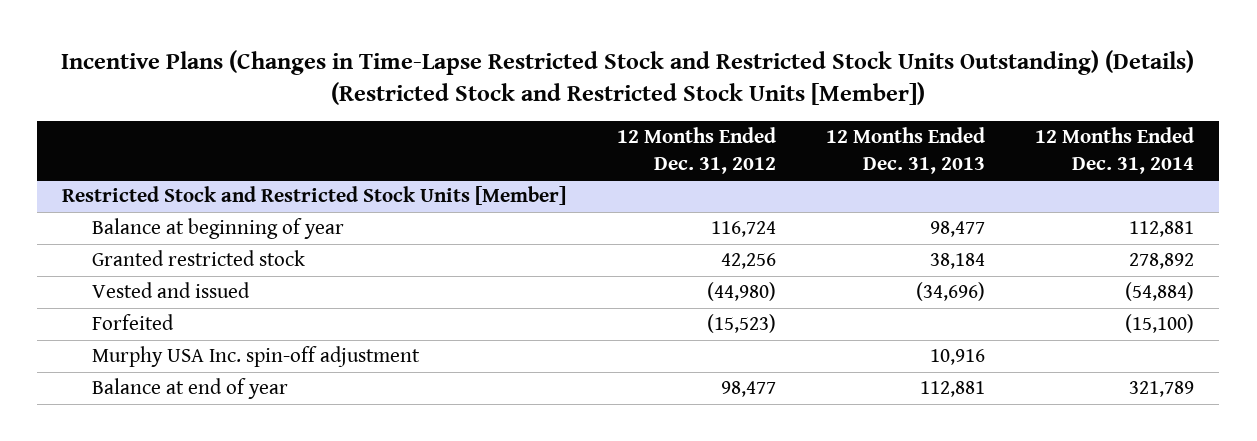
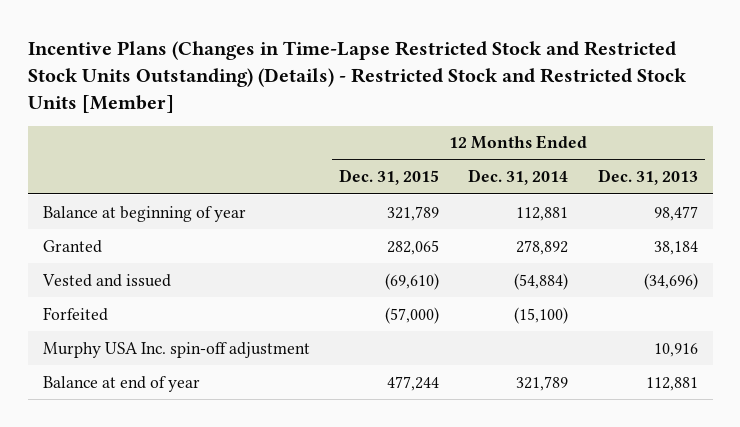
- Incentive Plans (Changes in Time-Lapse Restricted Stock and Restricted Stock Units Outstanding) (Details) (Restricted Stock and Restricted Stock Units [Member])
+ Incentive Plans (Changes in Time-Lapse Restricted Stock and Restricted Stock Units Outstanding) (Details) - Restricted Stock and Restricted Stock Units [Member]
- | 12 Months Ended Dec. 31, 2012 | 12 Months Ended Dec. 31, 2013 | 12 Months Ended Dec. 31, 2014
+ | 12 Months Ended Dec. 31, 2015 | 12 Months Ended Dec. 31, 2014 | 12 Months Ended Dec. 31, 2013
- Restricted Stock and Restricted Stock Units [Member]
- Granted restricted stock | 42,256 | 38,184 | 278,892
+ Granted | 282,065 | 278,892 | 38,184

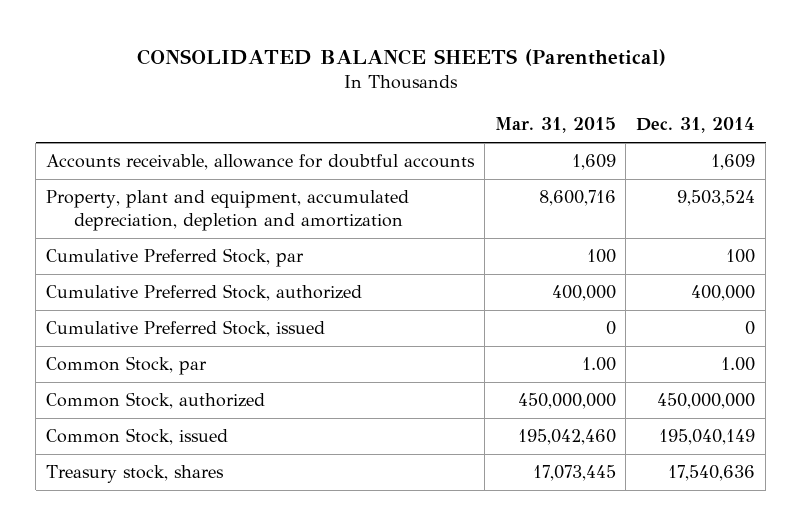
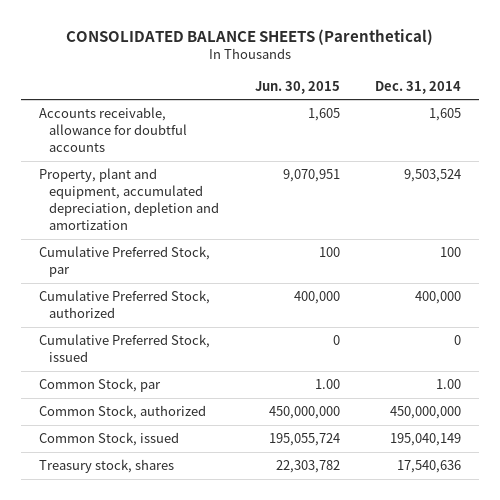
- | Mar. 31, 2015 | Dec. 31, 2014
+ | Jun. 30, 2015 | Dec. 31, 2014
- Accounts receivable, allowance for doubtful accounts | 1,609 | 1,609
+ Accounts receivable, allowance for doubtful accounts | 1,605 | 1,605

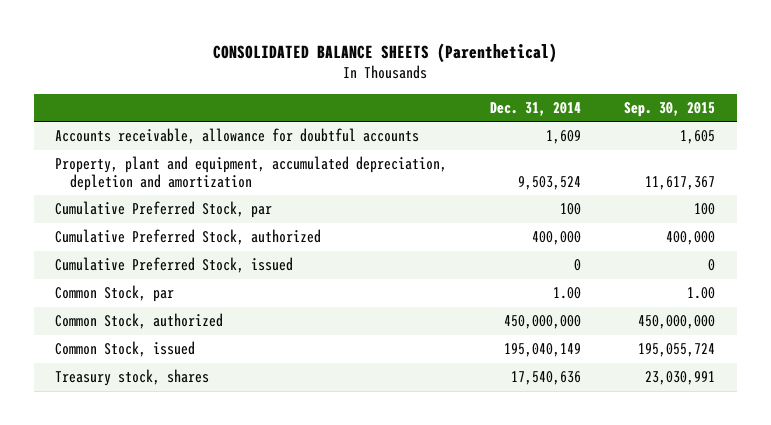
- | Jun. 30, 2015 | Dec. 31, 2014
+ | Dec. 31, 2014 | Sep. 30, 2015
- Accounts receivable, allowance for doubtful accounts | 1,605 | 1,605
+ Accounts receivable, allowance for doubtful accounts | 1,609 | 1,605

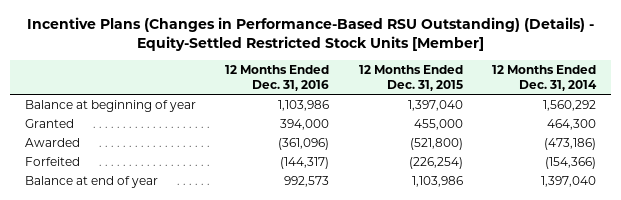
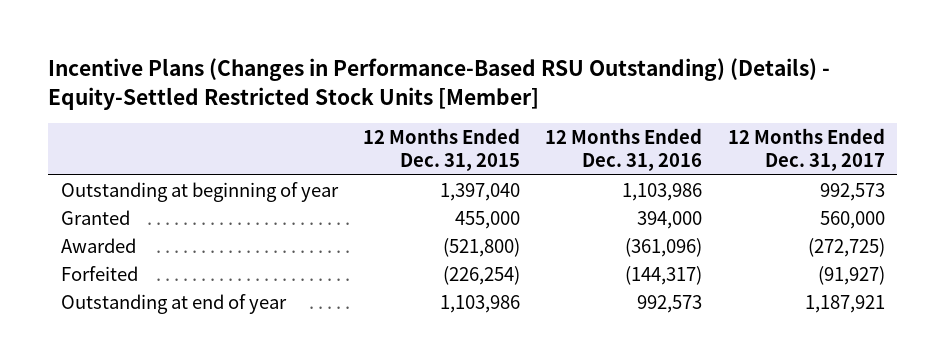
- | 12 Months Ended Dec. 31, 2016 | 12 Months Ended Dec. 31, 2015 | 12 Months Ended Dec. 31, 2014
+ | 12 Months Ended Dec. 31, 2015 | 12 Months Ended Dec. 31, 2016 | 12 Months Ended Dec. 31, 2017
- Balance at beginning of year | 1,103,986 | 1,397,040 | 1,560,292
+ Outstanding at beginning of year | 1,397,040 | 1,103,986 | 992,573
- Balance at end of year | 992,573 | 1,103,986 | 1,397,040
+ Outstanding at end of year | 1,103,986 | 992,573 | 1,187,921

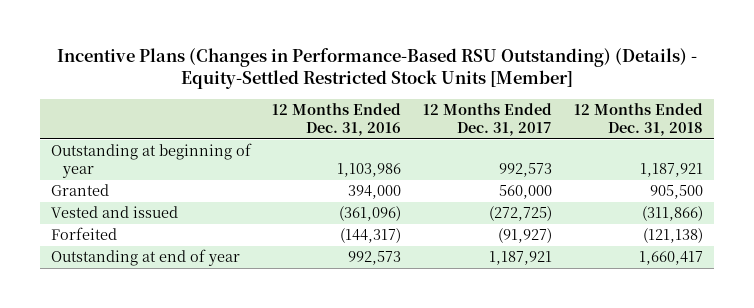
- | 12 Months Ended Dec. 31, 2015 | 12 Months Ended Dec. 31, 2016 | 12 Months Ended Dec. 31, 2017
+ | 12 Months Ended Dec. 31, 2016 | 12 Months Ended Dec. 31, 2017 | 12 Months Ended Dec. 31, 2018
- Awarded | (521,800) | (361,096) | (272,725)
+ Vested and issued | (361,096) | (272,725) | (311,866)

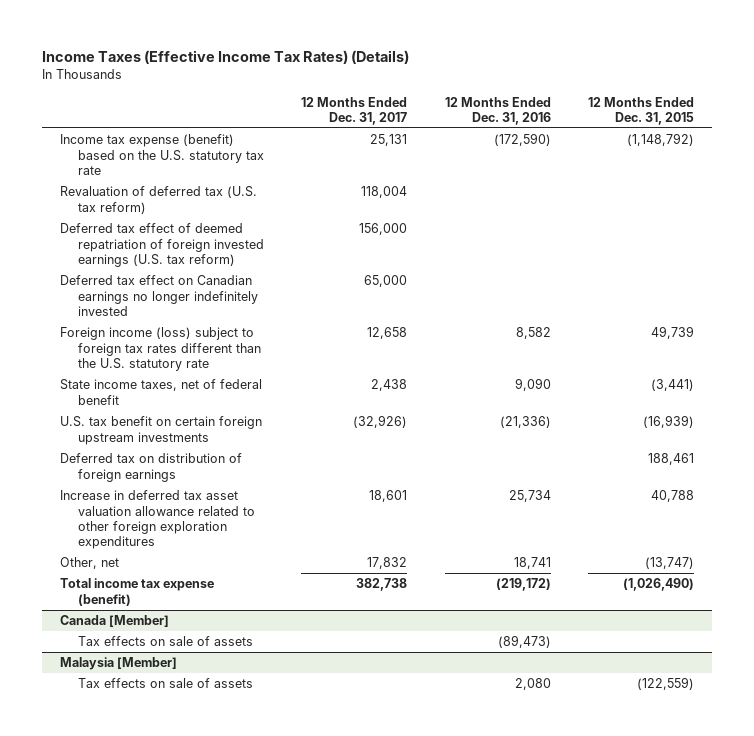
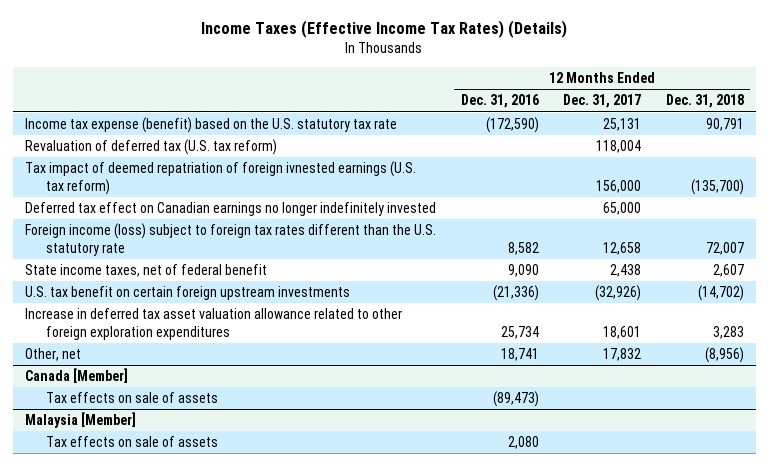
- | 12 Months Ended Dec. 31, 2017 | 12 Months Ended Dec. 31, 2016 | 12 Months Ended Dec. 31, 2015
+ | 12 Months Ended Dec. 31, 2016 | 12 Months Ended Dec. 31, 2017 | 12 Months Ended Dec. 31, 2018
- Deferred tax effect of deemed repatriation of foreign invested earnings (U.S. tax reform) | 156,000 | |
+ Tax impact of deemed repatriation of foreign ivnested earnings (U.S. tax reform) | | 156,000 | (135,700)
- Deferred tax on distribution of foreign earnings | | | 188,461
- Total income tax expense (benefit) | 382,738 | (219,172) | (1,026,490)

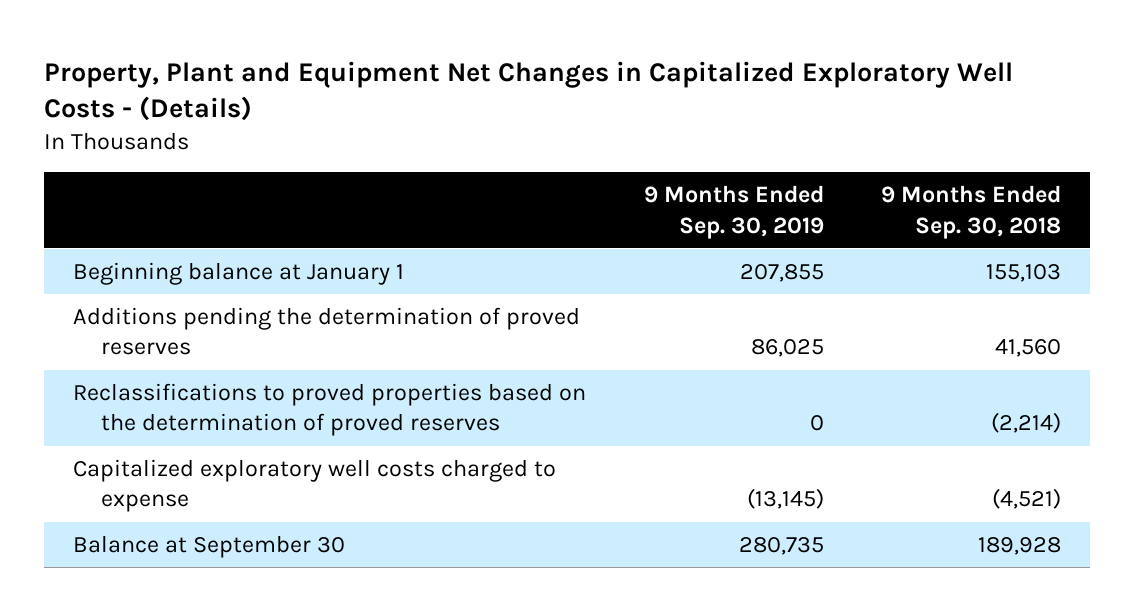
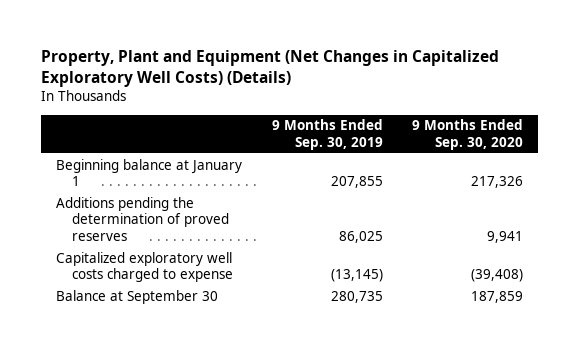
- Property, Plant and Equipment Net Changes in Capitalized Exploratory Well Costs - (Details)
+ Property, Plant and Equipment (Net Changes in Capitalized Exploratory Well Costs) (Details)
- | 9 Months Ended Sep. 30, 2019 | 9 Months Ended Sep. 30, 2018
+ | 9 Months Ended Sep. 30, 2019 | 9 Months Ended Sep. 30, 2020
- Reclassifications to proved properties based on the determination of proved reserves | 0 | (2,214)

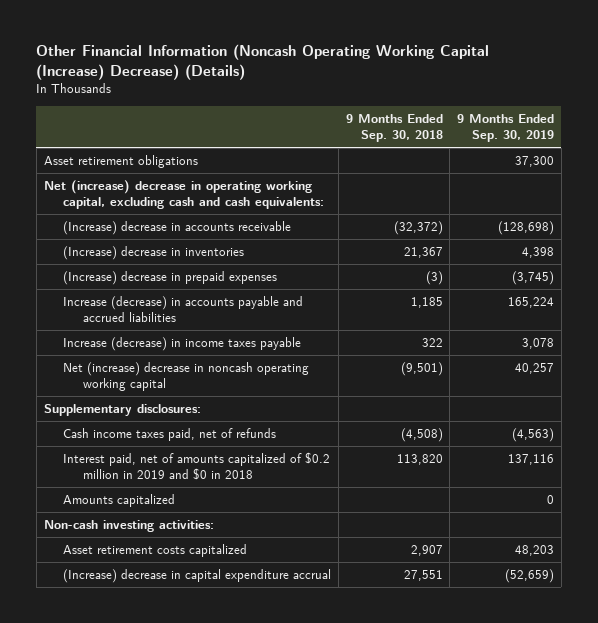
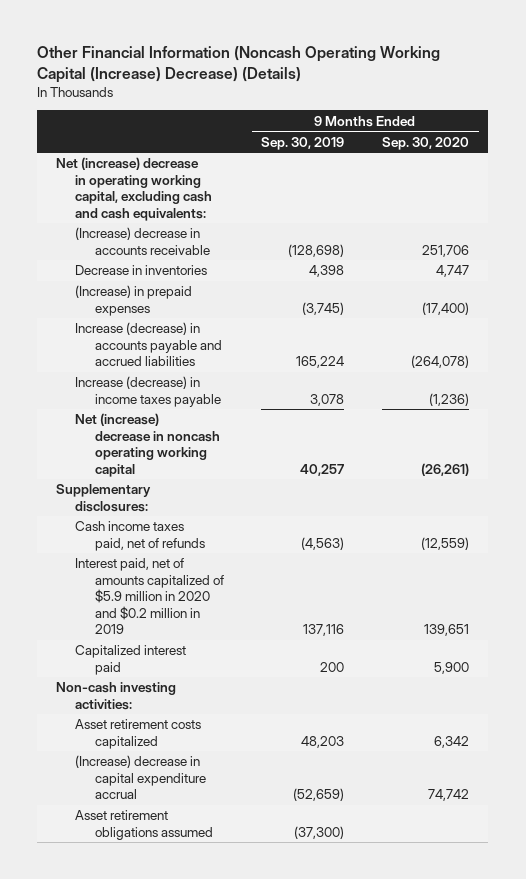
- | 9 Months Ended Sep. 30, 2018 | 9 Months Ended Sep. 30, 2019
+ | 9 Months Ended Sep. 30, 2019 | 9 Months Ended Sep. 30, 2020
- Asset retirement obligations | | 37,300
- (Increase) decrease in inventories | 21,367 | 4,398
- (Increase) decrease in prepaid expenses | (3) | (3,745)
+ Decrease in inventories | 4,398 | 4,747
+ (Increase) in prepaid expenses | (3,745) | (17,400)
- Interest paid, net of amounts capitalized of $0.2 million in 2019 and $0 in 2018 | 113,820 | 137,116
- Amounts capitalized | | 0
+ Interest paid, net of amounts capitalized of $5.9 million in 2020 and $0.2 million in 2019 | 137,116 | 139,651
+ Capitalized interest paid | 200 | 5,900
+ Asset retirement obligations assumed | (37,300) |

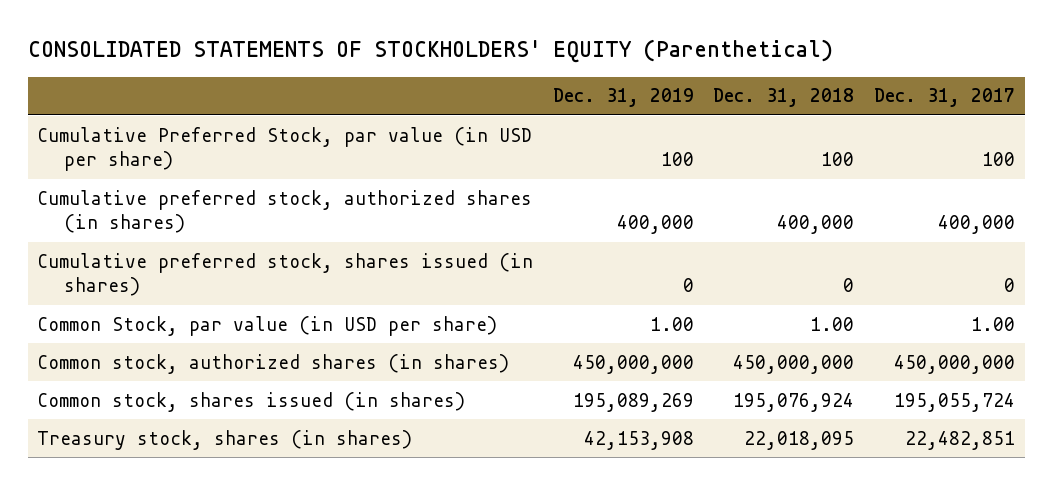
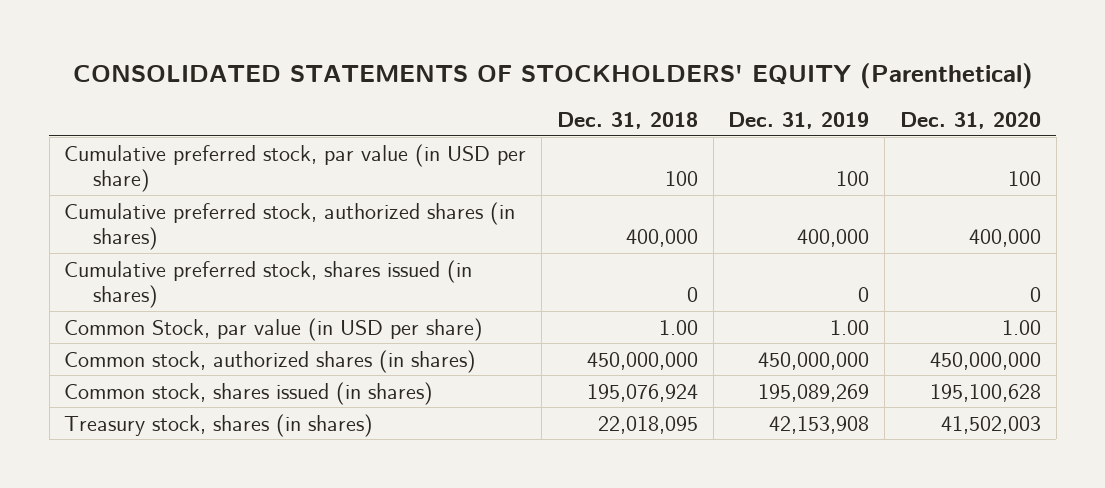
- | Dec. 31, 2019 | Dec. 31, 2018 | Dec. 31, 2017
+ | Dec. 31, 2018 | Dec. 31, 2019 | Dec. 31, 2020
- Cumulative Preferred Stock, par value (in USD per share) | 100 | 100 | 100
+ Cumulative preferred stock, par value (in USD per share) | 100 | 100 | 100

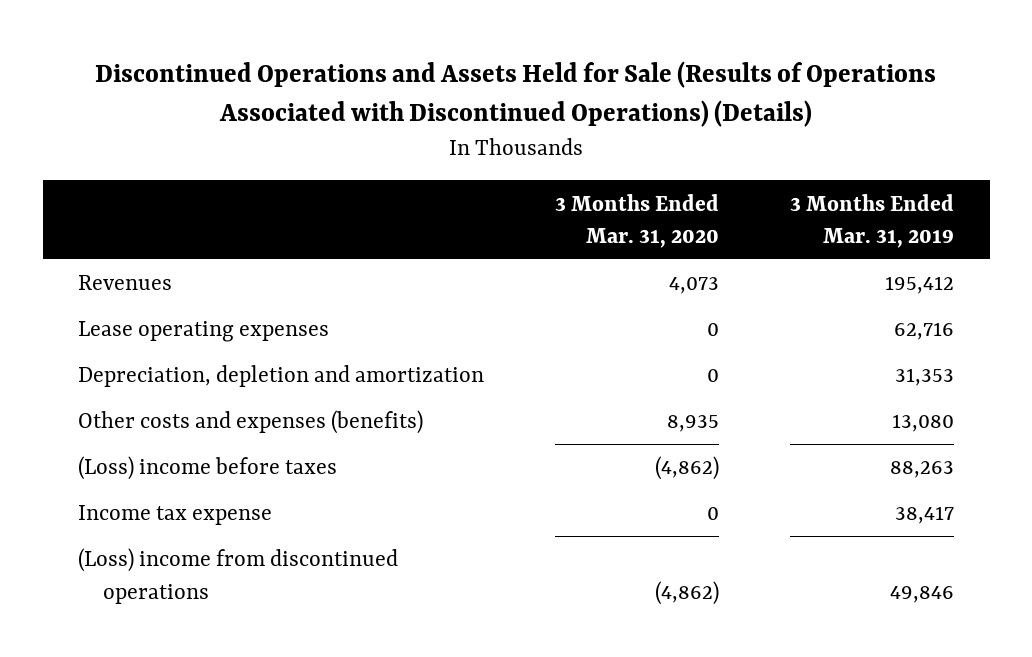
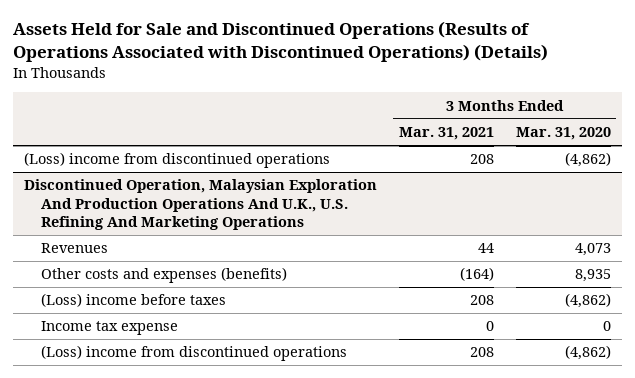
- Discontinued Operations and Assets Held for Sale (Results of Operations Associated with Discontinued Operations) (Details)
+ Assets Held for Sale and Discontinued Operations (Results of Operations Associated with Discontinued Operations) (Details)
- | 3 Months Ended Mar. 31, 2020 | 3 Months Ended Mar. 31, 2019
+ | 3 Months Ended Mar. 31, 2021 | 3 Months Ended Mar. 31, 2020
+ (Loss) income from discontinued operations | 208 | (4,862)
+ Discontinued Operation, Malaysian Exploration And Production Operations And U.K., U.S. Refining And Marketing Operations
- Lease operating expenses | 0 | 62,716
- Depreciation, depletion and amortization | 0 | 31,353

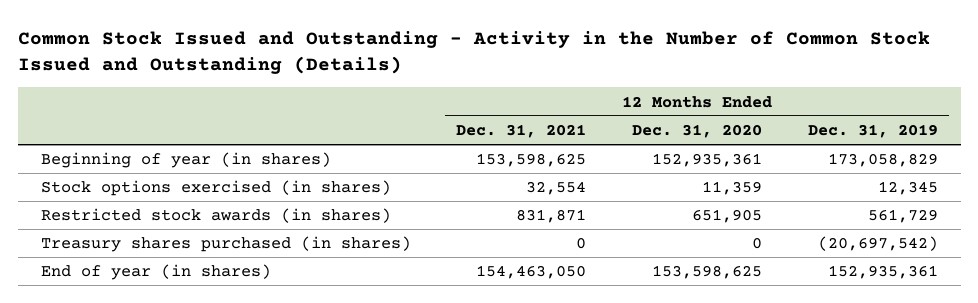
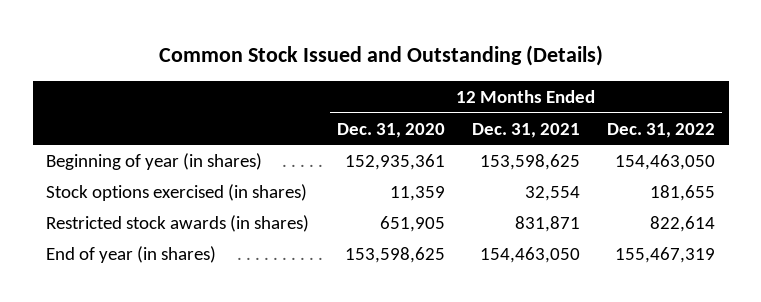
- Common Stock Issued and Outstanding - Activity in the Number of Common Stock Issued and Outstanding (Details)
+ Common Stock Issued and Outstanding (Details)
- | 12 Months Ended Dec. 31, 2021 | 12 Months Ended Dec. 31, 2020 | 12 Months Ended Dec. 31, 2019
+ | 12 Months Ended Dec. 31, 2020 | 12 Months Ended Dec. 31, 2021 | 12 Months Ended Dec. 31, 2022
- Treasury shares purchased (in shares) | 0 | 0 | (20,697,542)

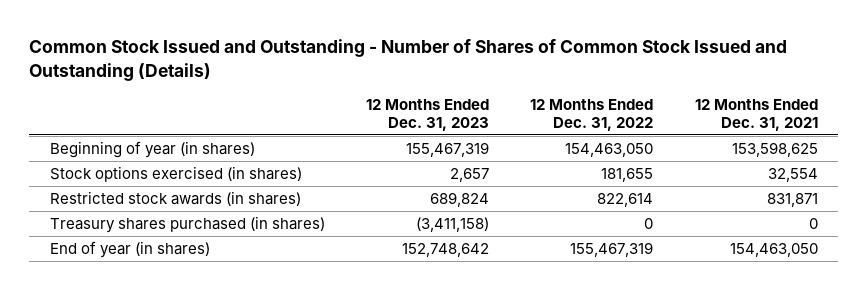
- Common Stock Issued and Outstanding (Details)
+ Common Stock Issued and Outstanding - Number of Shares of Common Stock Issued and Outstanding (Details)
- | 12 Months Ended Dec. 31, 2020 | 12 Months Ended Dec. 31, 2021 | 12 Months Ended Dec. 31, 2022
+ | 12 Months Ended Dec. 31, 2023 | 12 Months Ended Dec. 31, 2022 | 12 Months Ended Dec. 31, 2021
+ Treasury shares purchased (in shares) | (3,411,158) | 0 | 0

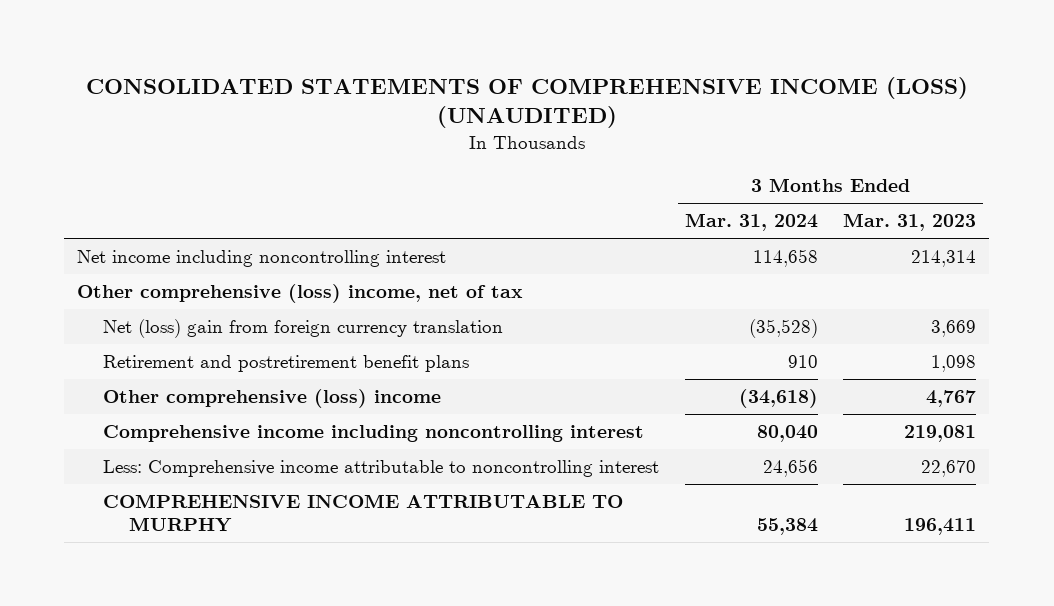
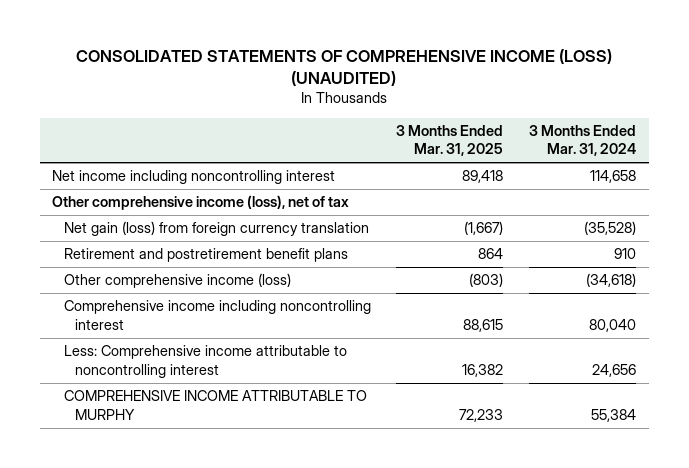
- | 3 Months Ended Mar. 31, 2024 | 3 Months Ended Mar. 31, 2023
+ | 3 Months Ended Mar. 31, 2025 | 3 Months Ended Mar. 31, 2024
- Other comprehensive (loss) income, net of tax
- Net (loss) gain from foreign currency translation | (35,528) | 3,669
+ Other comprehensive income (loss), net of tax
+ Net gain (loss) from foreign currency translation | (1,667) | (35,528)
- Other comprehensive (loss) income | (34,618) | 4,767
+ Other comprehensive income (loss) | (803) | (34,618)

